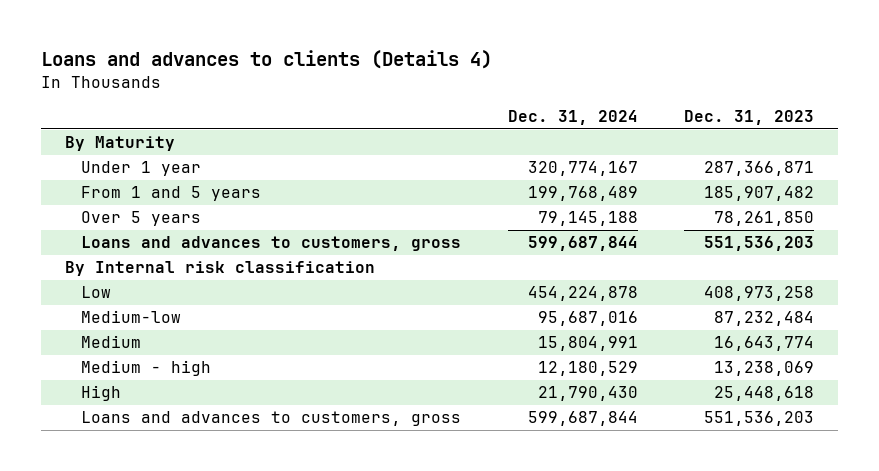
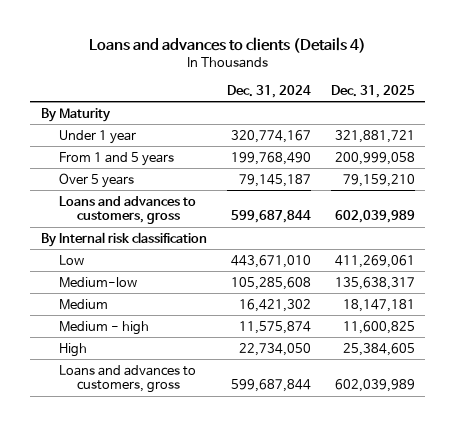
- | Dec. 31, 2024 | Dec. 31, 2023
+ | Dec. 31, 2024 | Dec. 31, 2025
- From 1 and 5 years | 199,768,489 | 185,907,482
- Over 5 years | 79,145,188 | 78,261,850
+ From 1 and 5 years | 199,768,490 | 200,999,058
+ Over 5 years | 79,145,187 | 79,159,210
- Low | 454,224,878 | 408,973,258
- Medium-low | 95,687,016 | 87,232,484
- Medium | 15,804,991 | 16,643,774
- Medium - high | 12,180,529 | 13,238,069
- High | 21,790,430 | 25,448,618
+ Low | 443,671,010 | 411,269,061
+ Medium-low | 105,285,608 | 135,638,317
+ Medium | 16,421,302 | 18,147,181
+ Medium - high | 11,575,874 | 11,600,825
+ High | 22,734,050 | 25,384,605

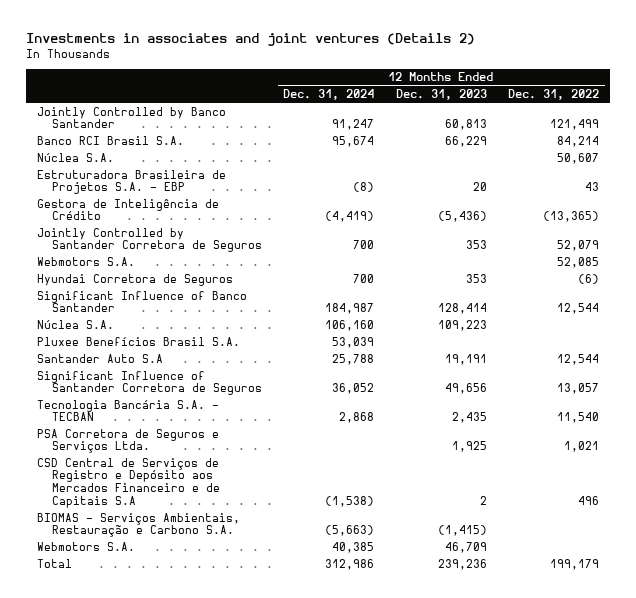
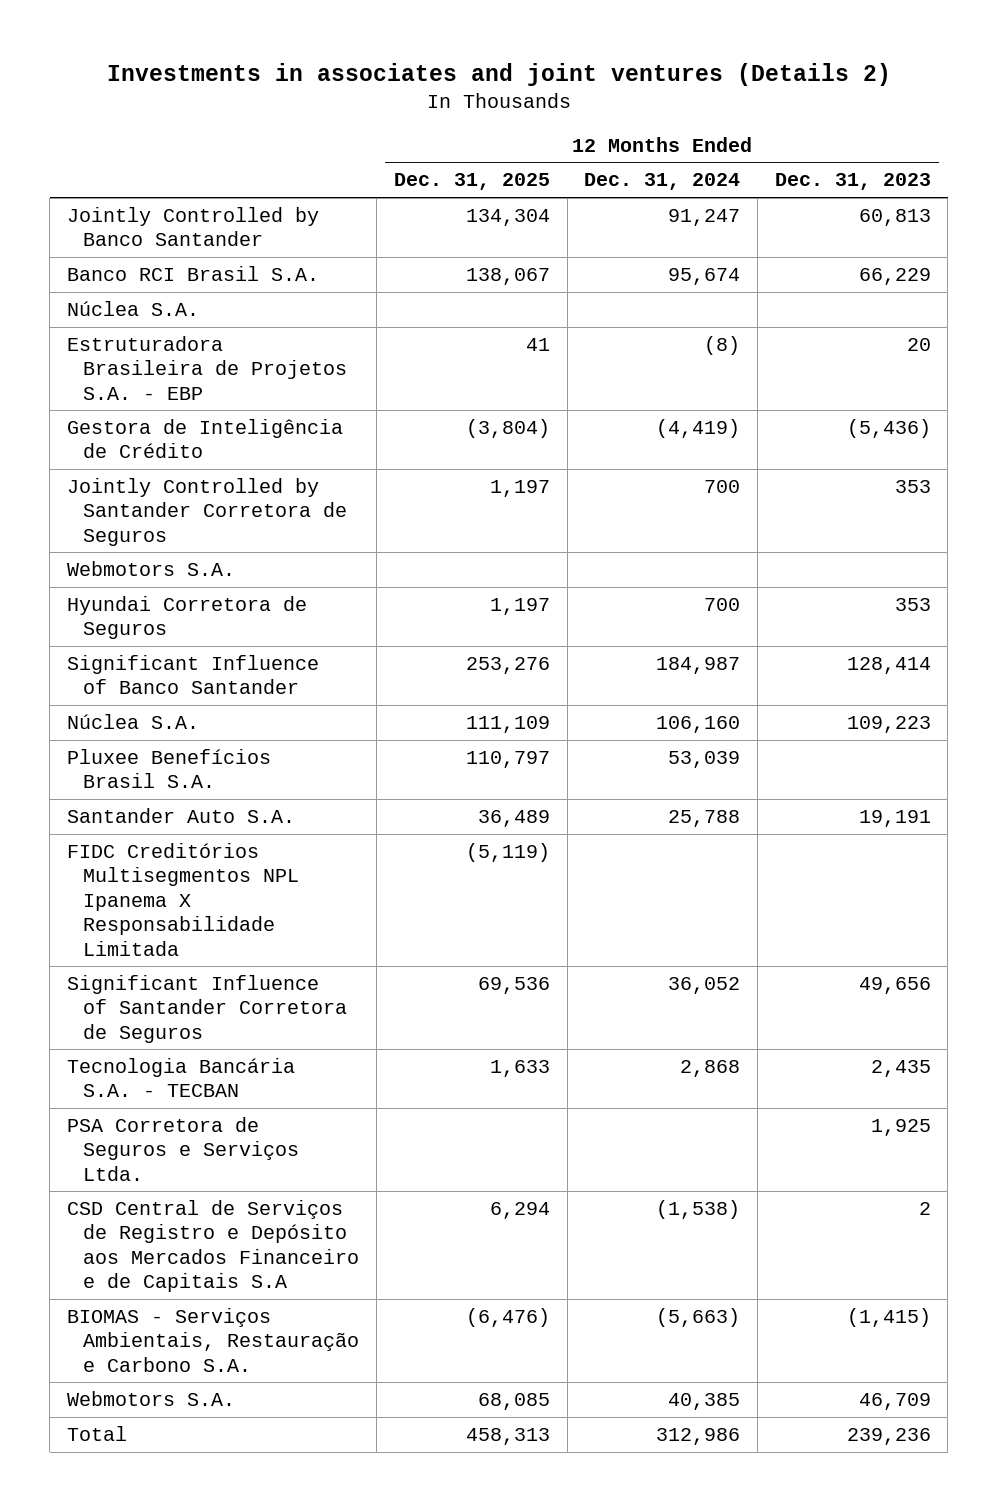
- | 12 Months Ended Dec. 31, 2024 | 12 Months Ended Dec. 31, 2023 | 12 Months Ended Dec. 31, 2022
+ | 12 Months Ended Dec. 31, 2025 | 12 Months Ended Dec. 31, 2024 | 12 Months Ended Dec. 31, 2023
- Santander Auto S.A | 25,788 | 19,191 | 12,544
+ Santander Auto S.A. | 36,489 | 25,788 | 19,191
+ FIDC Creditórios Multisegmentos NPL Ipanema X Responsabilidade Limitada | (5,119) | |

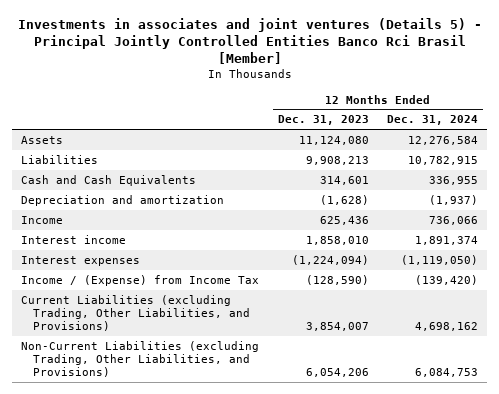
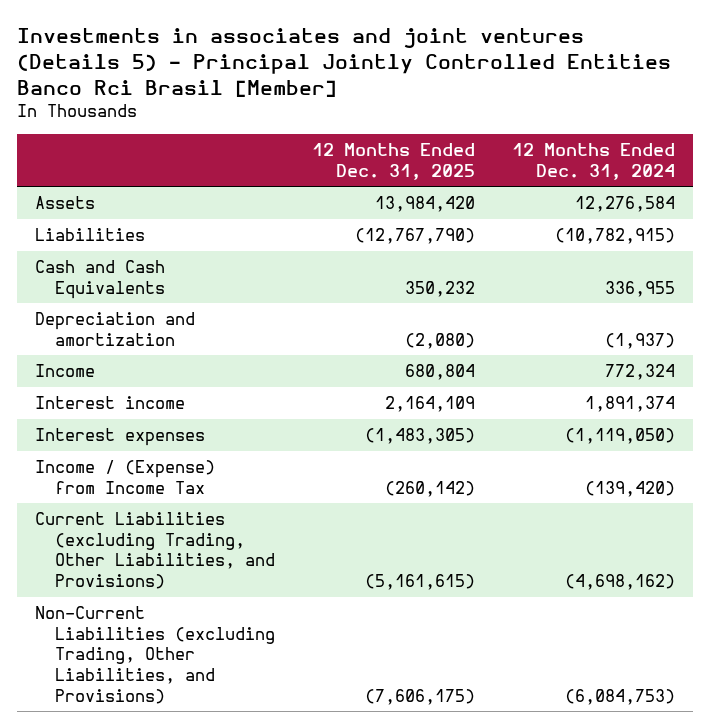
- | 12 Months Ended Dec. 31, 2023 | 12 Months Ended Dec. 31, 2024
+ | 12 Months Ended Dec. 31, 2025 | 12 Months Ended Dec. 31, 2024
- Liabilities | 9,908,213 | 10,782,915
+ Liabilities | (12,767,790) | (10,782,915)
- Income | 625,436 | 736,066
+ Income | 680,804 | 772,324
- Current Liabilities (excluding Trading, Other Liabilities, and Provisions) | 3,854,007 | 4,698,162
- Non-Current Liabilities (excluding Trading, Other Liabilities, and Provisions) | 6,054,206 | 6,084,753
+ Current Liabilities (excluding Trading, Other Liabilities, and Provisions) | (5,161,615) | (4,698,162)
+ Non-Current Liabilities (excluding Trading, Other Liabilities, and Provisions) | (7,606,175) | (6,084,753)

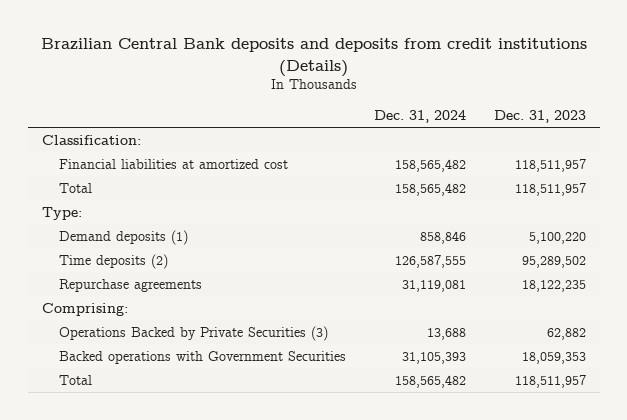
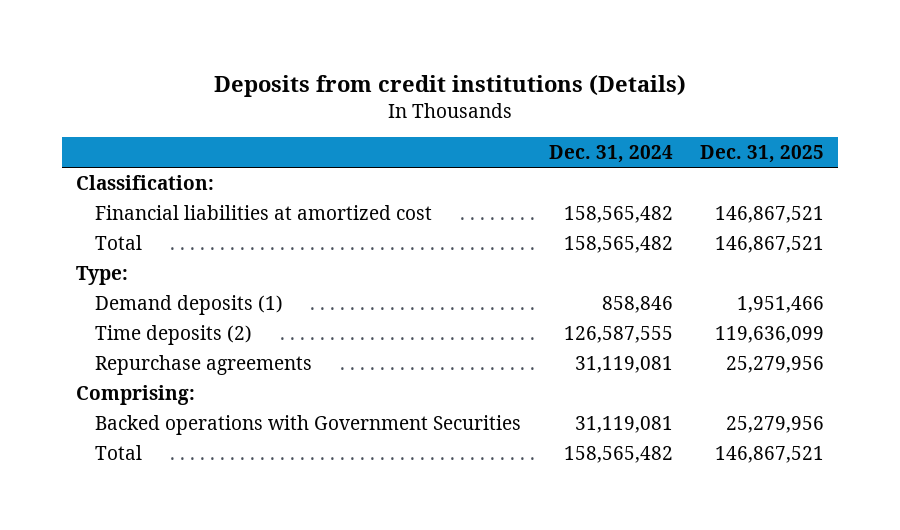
- Brazilian Central Bank deposits and deposits from credit institutions (Details)
+ Deposits from credit institutions (Details)
- | Dec. 31, 2024 | Dec. 31, 2023
+ | Dec. 31, 2024 | Dec. 31, 2025
- Operations Backed by Private Securities (3) | 13,688 | 62,882
- Backed operations with Government Securities | 31,105,393 | 18,059,353
+ Backed operations with Government Securities | 31,119,081 | 25,279,956

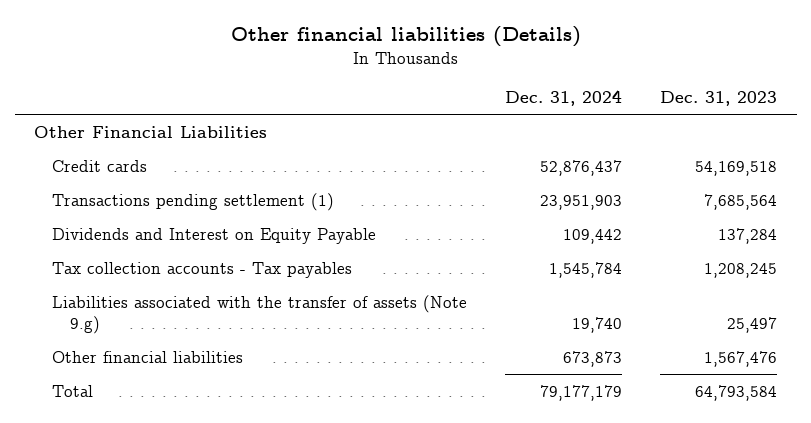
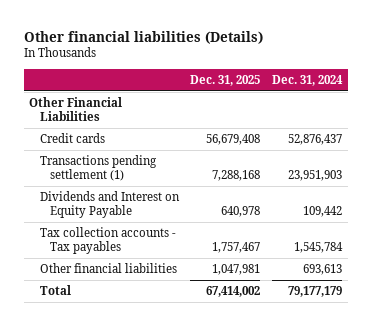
- | Dec. 31, 2024 | Dec. 31, 2023
+ | Dec. 31, 2025 | Dec. 31, 2024
- Liabilities associated with the transfer of assets (Note 9.g) | 19,740 | 25,497
- Other financial liabilities | 673,873 | 1,567,476
+ Other financial liabilities | 1,047,981 | 693,613

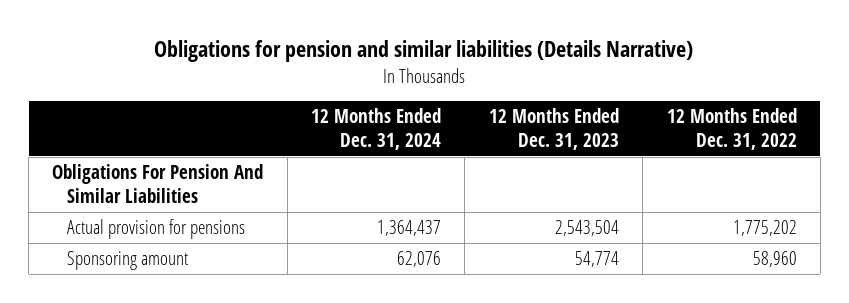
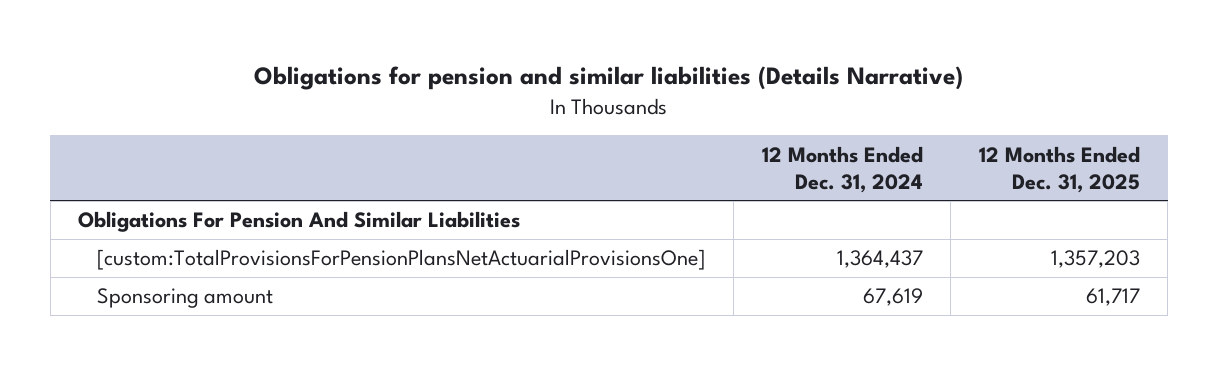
- | 12 Months Ended Dec. 31, 2024 | 12 Months Ended Dec. 31, 2023 | 12 Months Ended Dec. 31, 2022
+ | 12 Months Ended Dec. 31, 2024 | 12 Months Ended Dec. 31, 2025
- Actual provision for pensions | 1,364,437 | 2,543,504 | 1,775,202
- Sponsoring amount | 62,076 | 54,774 | 58,960
+ [custom:TotalProvisionsForPensionPlansNetActuarialProvisionsOne] | 1,364,437 | 1,357,203
+ Sponsoring amount | 67,619 | 61,717

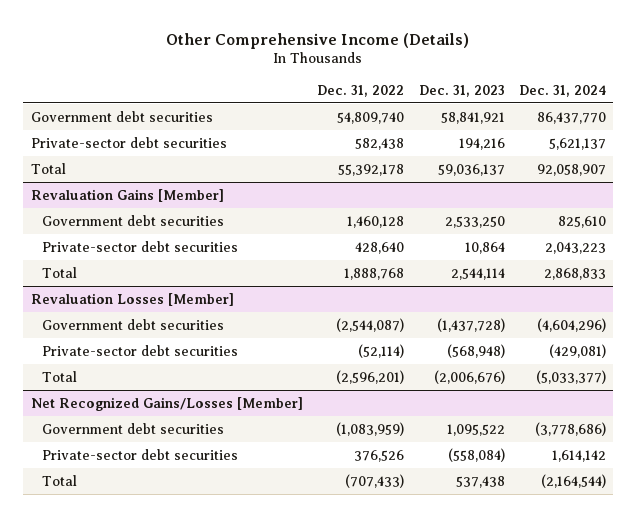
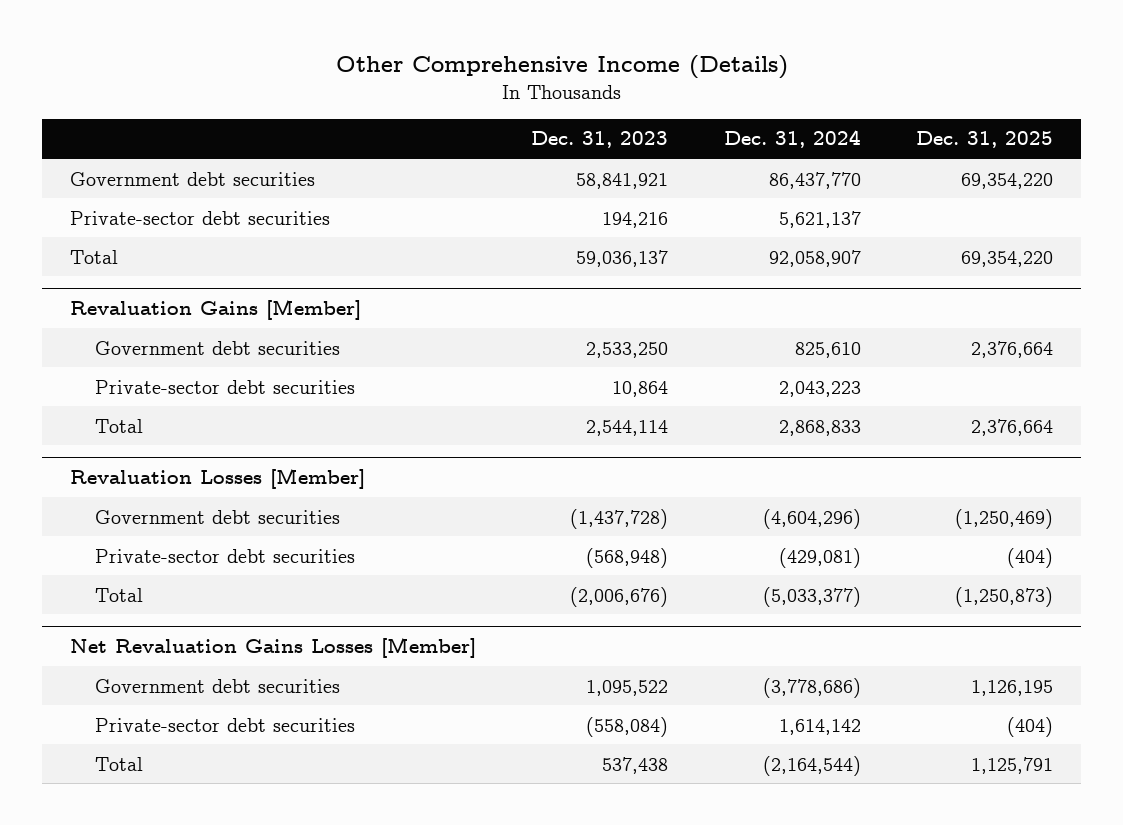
- | Dec. 31, 2022 | Dec. 31, 2023 | Dec. 31, 2024
+ | Dec. 31, 2023 | Dec. 31, 2024 | Dec. 31, 2025
- Net Recognized Gains/Losses [Member]
+ Net Revaluation Gains Losses [Member]

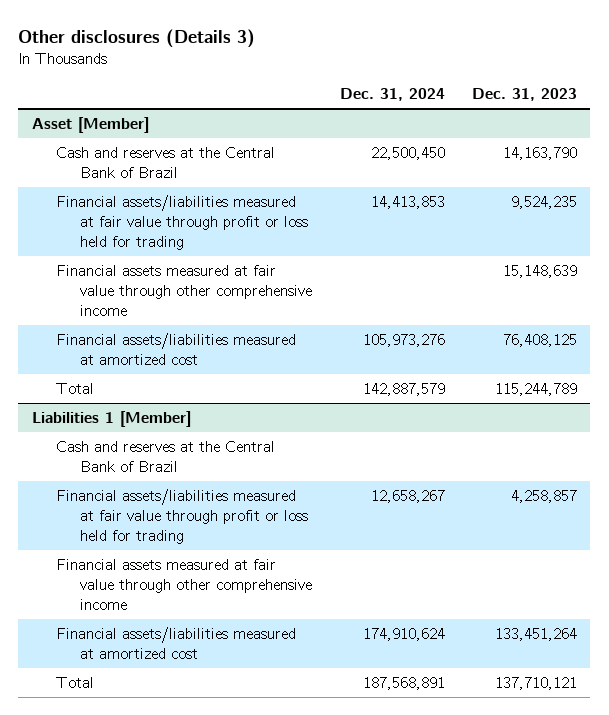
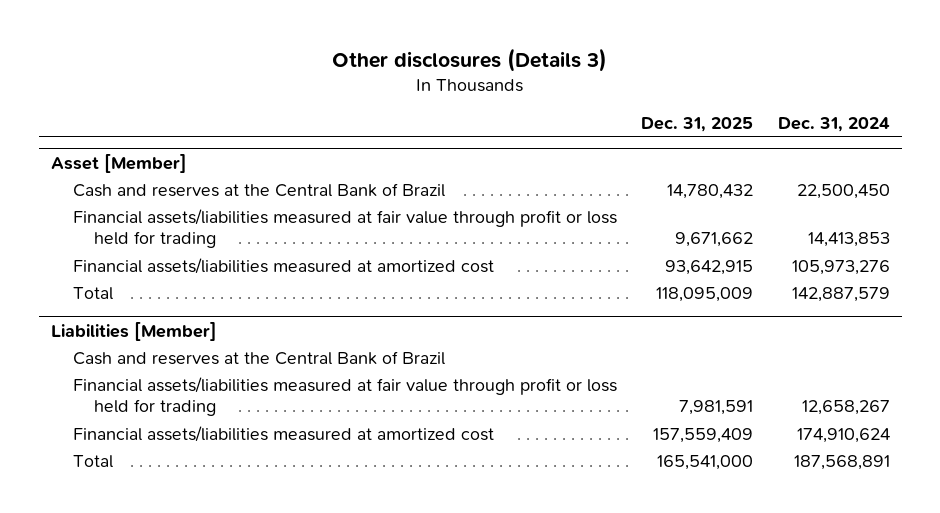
- | Dec. 31, 2024 | Dec. 31, 2023
+ | Dec. 31, 2025 | Dec. 31, 2024
@ Asset [Member]
- Financial assets measured at fair value through other comprehensive income | | 15,148,639
- Liabilities 1 [Member]
+ Liabilities [Member]
- Financial assets measured at fair value through other comprehensive income

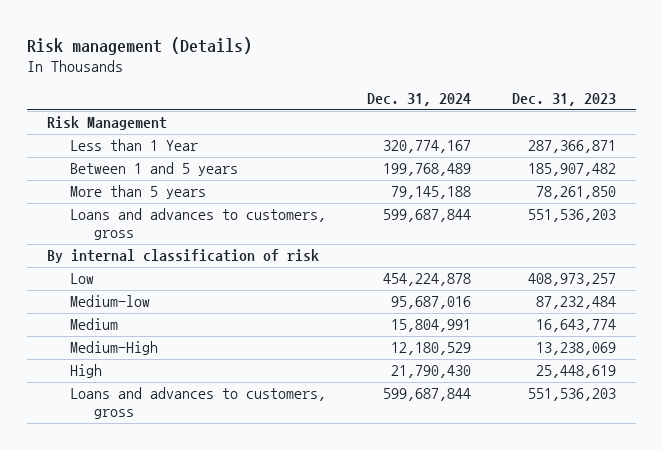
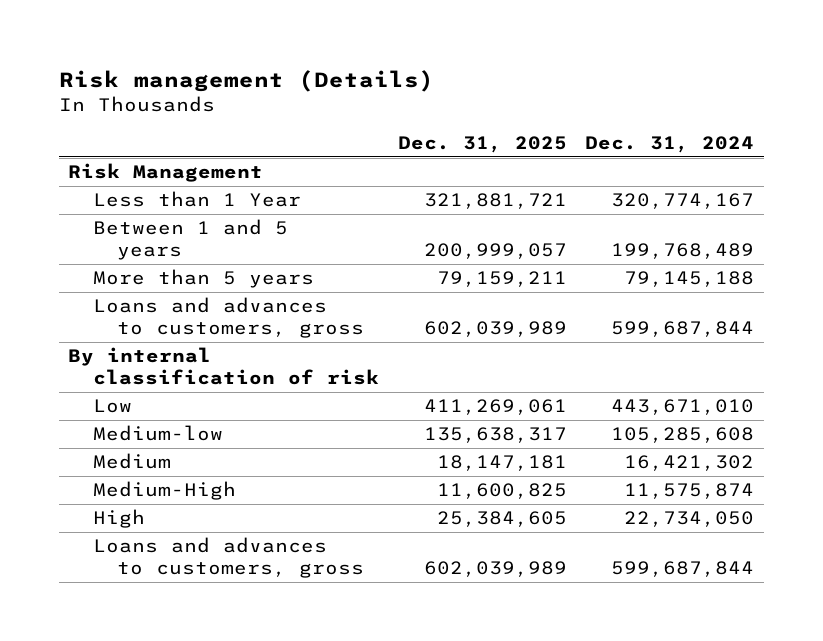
- | Dec. 31, 2024 | Dec. 31, 2023
+ | Dec. 31, 2025 | Dec. 31, 2024
- Low | 454,224,878 | 408,973,257
- Medium-low | 95,687,016 | 87,232,484
- Medium | 15,804,991 | 16,643,774
- Medium-High | 12,180,529 | 13,238,069
- High | 21,790,430 | 25,448,619
+ Low | 411,269,061 | 443,671,010
+ Medium-low | 135,638,317 | 105,285,608
+ Medium | 18,147,181 | 16,421,302
+ Medium-High | 11,600,825 | 11,575,874
+ High | 25,384,605 | 22,734,050

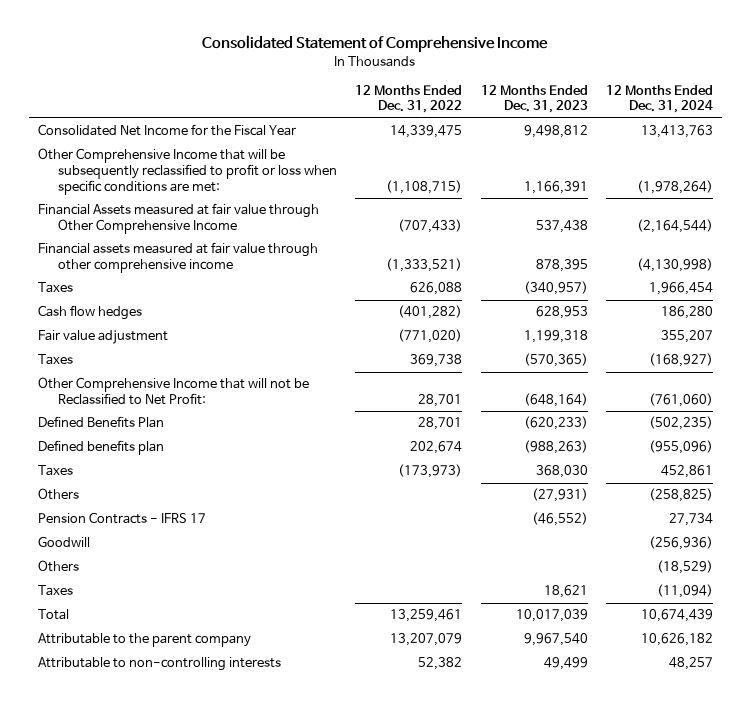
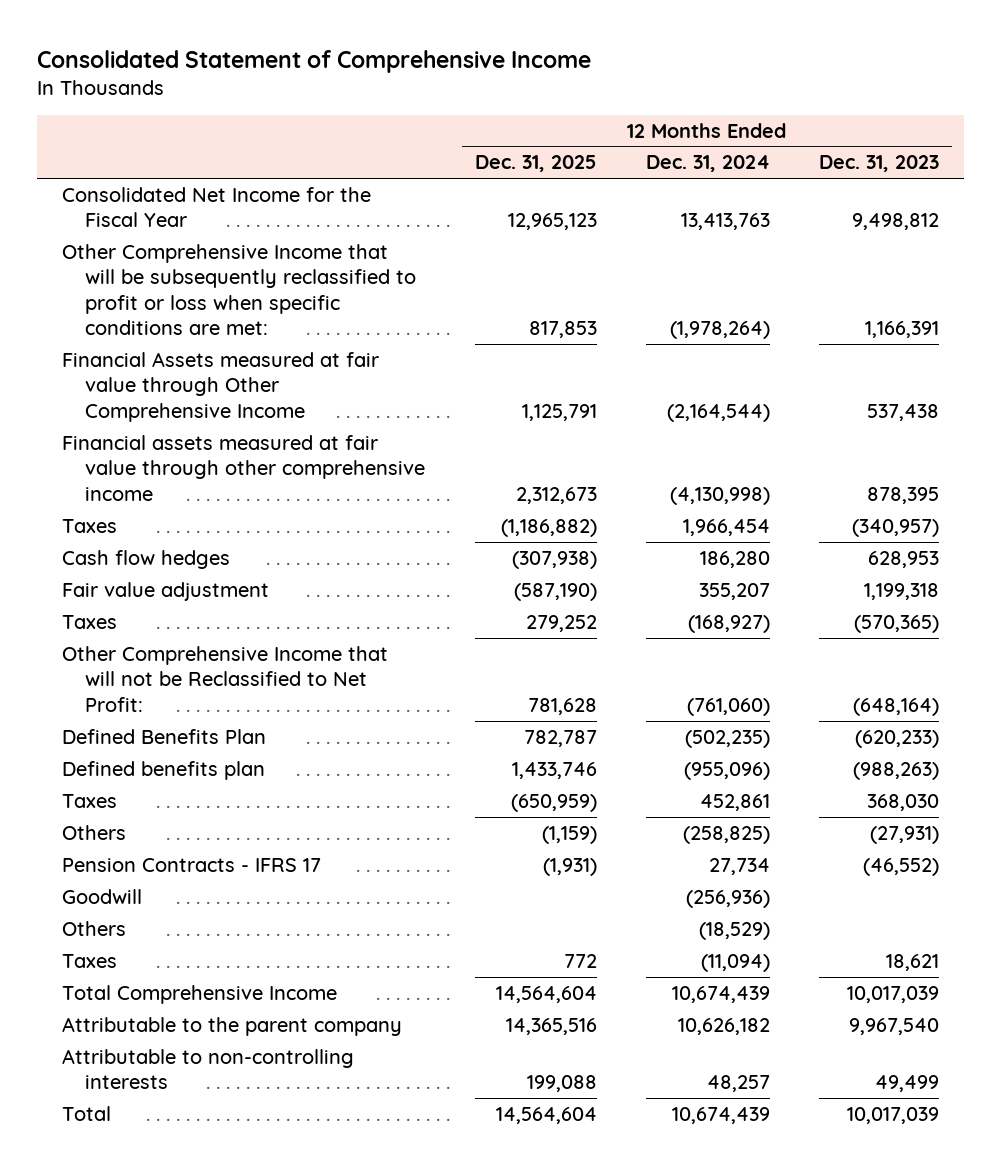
- | 12 Months Ended Dec. 31, 2022 | 12 Months Ended Dec. 31, 2023 | 12 Months Ended Dec. 31, 2024
+ | 12 Months Ended Dec. 31, 2025 | 12 Months Ended Dec. 31, 2024 | 12 Months Ended Dec. 31, 2023
+ Total Comprehensive Income | 14,564,604 | 10,674,439 | 10,017,039
moved down: Total | 14,564,604 | 10,674,439 | 10,017,039

